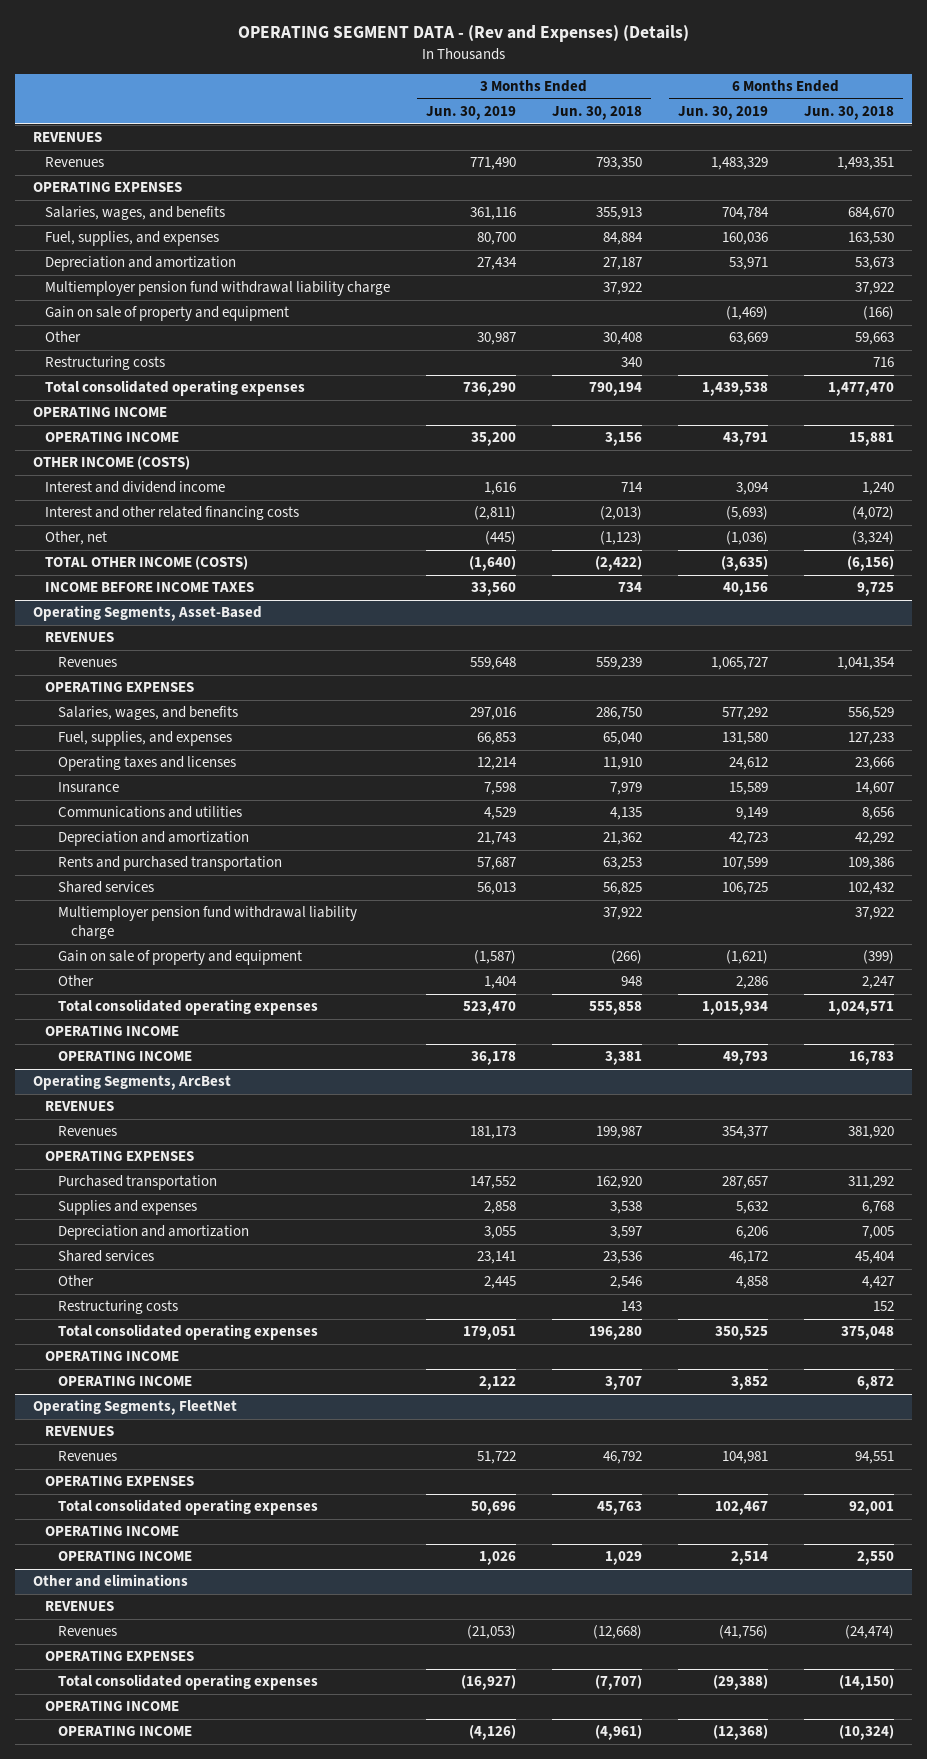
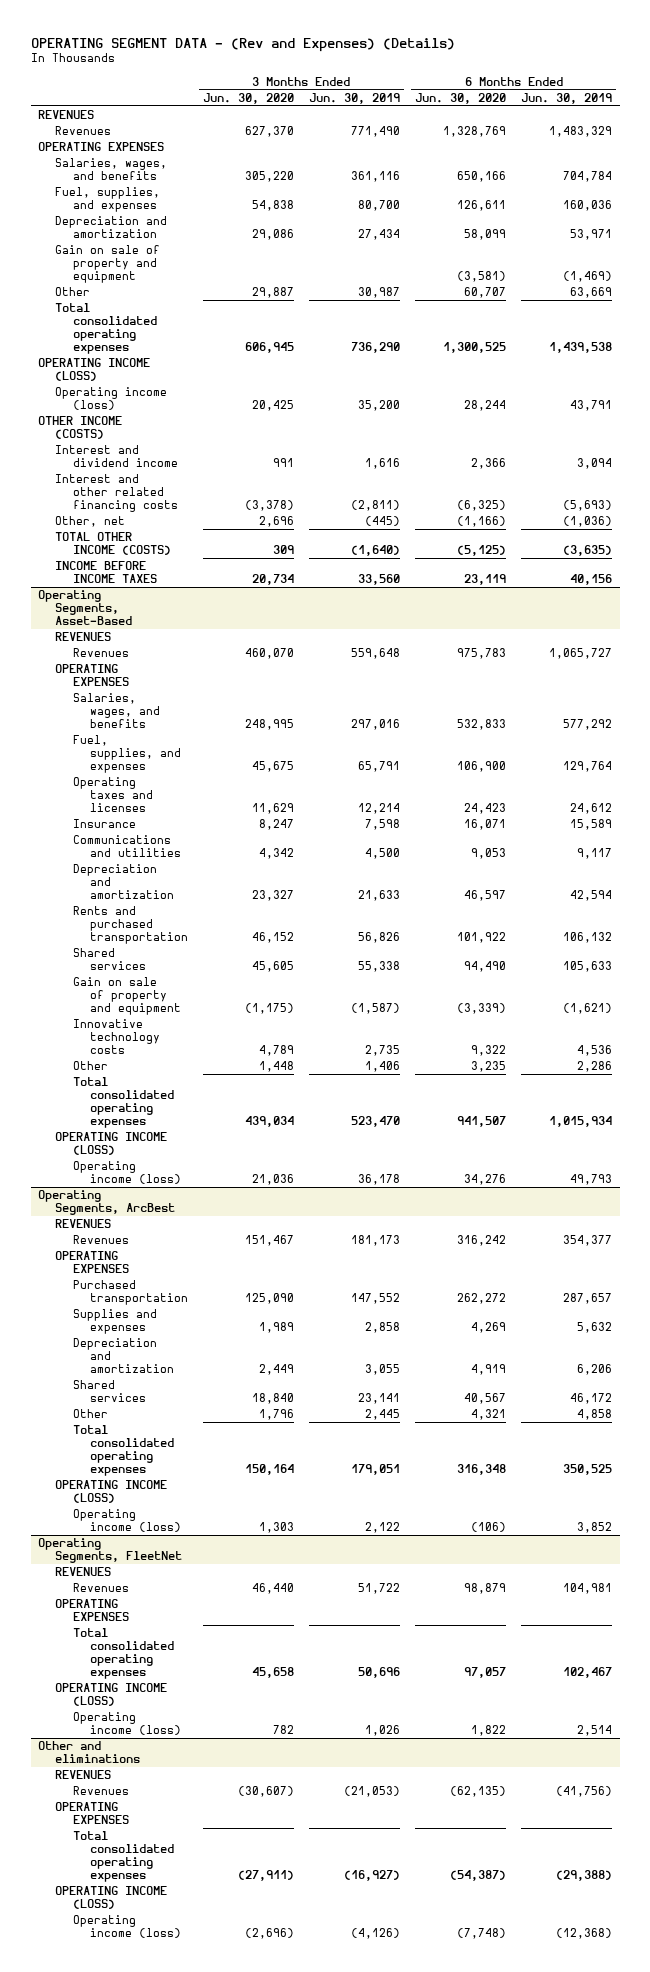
- | 3 Months Ended Jun. 30, 2019 | 3 Months Ended Jun. 30, 2018 | 6 Months Ended Jun. 30, 2019 | 6 Months Ended Jun. 30, 2018
+ | 3 Months Ended Jun. 30, 2020 | 3 Months Ended Jun. 30, 2019 | 6 Months Ended Jun. 30, 2020 | 6 Months Ended Jun. 30, 2019
- Multiemployer pension fund withdrawal liability charge | | 37,922 | | 37,922
- Restructuring costs | | 340 | | 716
- OPERATING INCOME
- OPERATING INCOME | 35,200 | 3,156 | 43,791 | 15,881
+ OPERATING INCOME (LOSS)
+ Operating income (loss) | 20,425 | 35,200 | 28,244 | 43,791
@ Operating Segments, Asset-Based
- Fuel, supplies, and expenses | 66,853 | 65,040 | 131,580 | 127,233
+ Fuel, supplies, and expenses | 45,675 | 65,791 | 106,900 | 129,764
- Communications and utilities | 4,529 | 4,135 | 9,149 | 8,656
- Depreciation and amortization | 21,743 | 21,362 | 42,723 | 42,292
- Rents and purchased transportation | 57,687 | 63,253 | 107,599 | 109,386
- Shared services | 56,013 | 56,825 | 106,725 | 102,432
- Multiemployer pension fund withdrawal liability charge | | 37,922 | | 37,922
+ Communications and utilities | 4,342 | 4,500 | 9,053 | 9,117
+ Depreciation and amortization | 23,327 | 21,633 | 46,597 | 42,594
+ Rents and purchased transportation | 46,152 | 56,826 | 101,922 | 106,132
+ Shared services | 45,605 | 55,338 | 94,490 | 105,633
- Other | 1,404 | 948 | 2,286 | 2,247
+ Innovative technology costs | 4,789 | 2,735 | 9,322 | 4,536
+ Other | 1,448 | 1,406 | 3,235 | 2,286
- OPERATING INCOME
- OPERATING INCOME | 36,178 | 3,381 | 49,793 | 16,783
+ OPERATING INCOME (LOSS)
+ Operating income (loss) | 21,036 | 36,178 | 34,276 | 49,793
@ Operating Segments, ArcBest
- Restructuring costs | | 143 | | 152
- OPERATING INCOME
- OPERATING INCOME | 2,122 | 3,707 | 3,852 | 6,872
+ OPERATING INCOME (LOSS)
+ Operating income (loss) | 1,303 | 2,122 | (106) | 3,852
@ Operating Segments, FleetNet
- OPERATING INCOME
- OPERATING INCOME | 1,026 | 1,029 | 2,514 | 2,550
+ OPERATING INCOME (LOSS)
+ Operating income (loss) | 782 | 1,026 | 1,822 | 2,514
@ Other and eliminations
- OPERATING INCOME
- OPERATING INCOME | (4,126) | (4,961) | (12,368) | (10,324)
+ OPERATING INCOME (LOSS)
+ Operating income (loss) | (2,696) | (4,126) | (7,748) | (12,368)

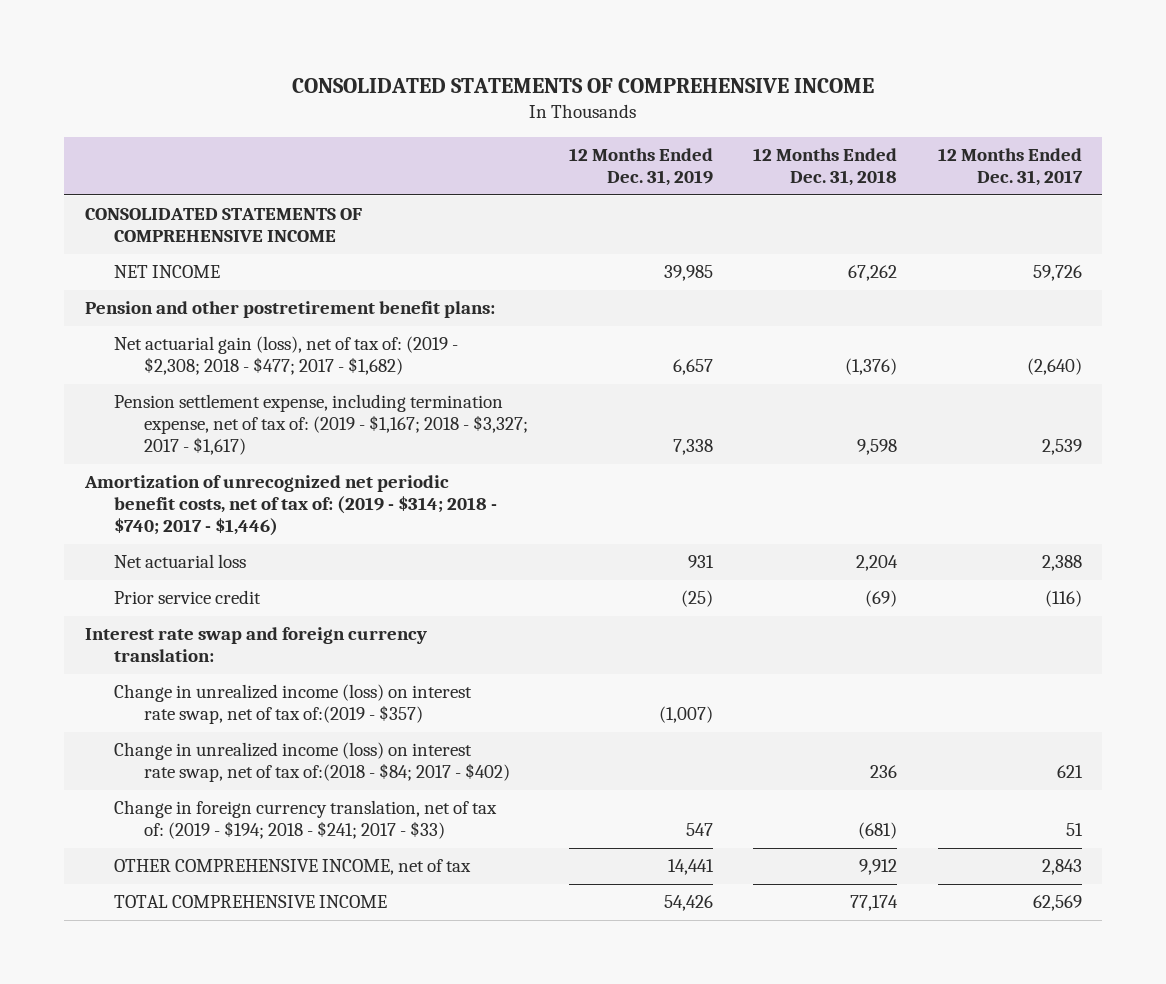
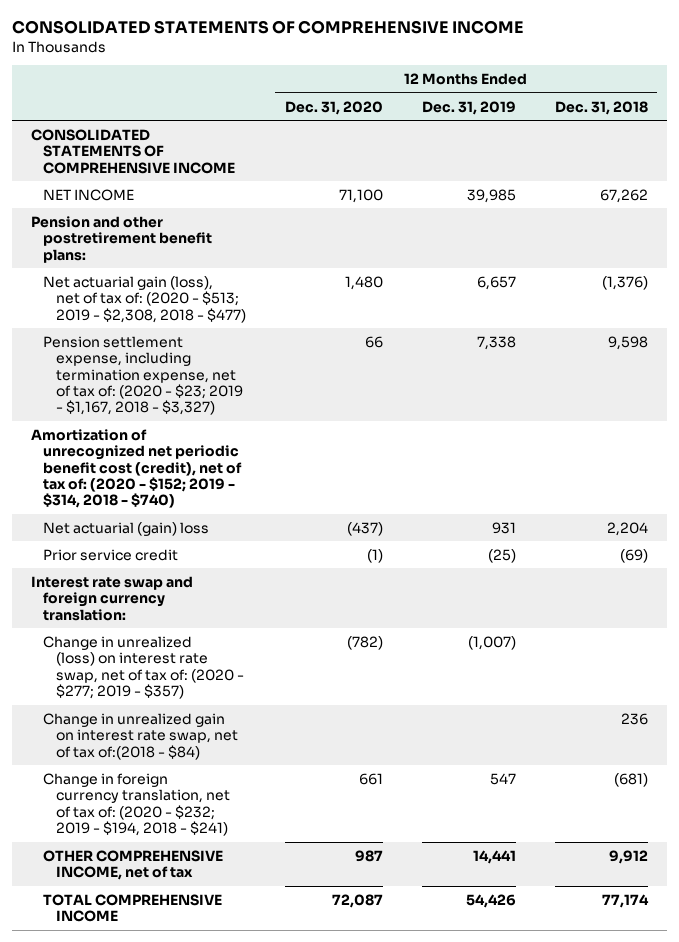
- | 12 Months Ended Dec. 31, 2019 | 12 Months Ended Dec. 31, 2018 | 12 Months Ended Dec. 31, 2017
+ | 12 Months Ended Dec. 31, 2020 | 12 Months Ended Dec. 31, 2019 | 12 Months Ended Dec. 31, 2018
- Net actuarial gain (loss), net of tax of: (2019 - $2,308; 2018 - $477; 2017 - $1,682) | 6,657 | (1,376) | (2,640)
- Pension settlement expense, including termination expense, net of tax of: (2019 - $1,167; 2018 - $3,327; 2017 - $1,617) | 7,338 | 9,598 | 2,539
- Amortization of unrecognized net periodic benefit costs, net of tax of: (2019 - $314; 2018 - $740; 2017 - $1,446)
- Net actuarial loss | 931 | 2,204 | 2,388
+ Net actuarial gain (loss), net of tax of: (2020 - $513; 2019 - $2,308, 2018 - $477) | 1,480 | 6,657 | (1,376)
+ Pension settlement expense, including termination expense, net of tax of: (2020 - $23; 2019 - $1,167, 2018 - $3,327) | 66 | 7,338 | 9,598
+ Amortization of unrecognized net periodic benefit cost (credit), net of tax of: (2020 - $152; 2019 - $314, 2018 - $740)
+ Net actuarial (gain) loss | (437) | 931 | 2,204
- Change in unrealized income (loss) on interest rate swap, net of tax of:(2019 - $357) | (1,007) | |
- Change in unrealized income (loss) on interest rate swap, net of tax of:(2018 - $84; 2017 - $402) | | 236 | 621
- Change in foreign currency translation, net of tax of: (2019 - $194; 2018 - $241; 2017 - $33) | 547 | (681) | 51
+ Change in unrealized (loss) on interest rate swap, net of tax of: (2020 - $277; 2019 - $357) | (782) | (1,007) |
+ Change in unrealized gain on interest rate swap, net of tax of:(2018 - $84) | | | 236
+ Change in foreign currency translation, net of tax of: (2020 - $232; 2019 - $194, 2018 - $241) | 661 | 547 | (681)

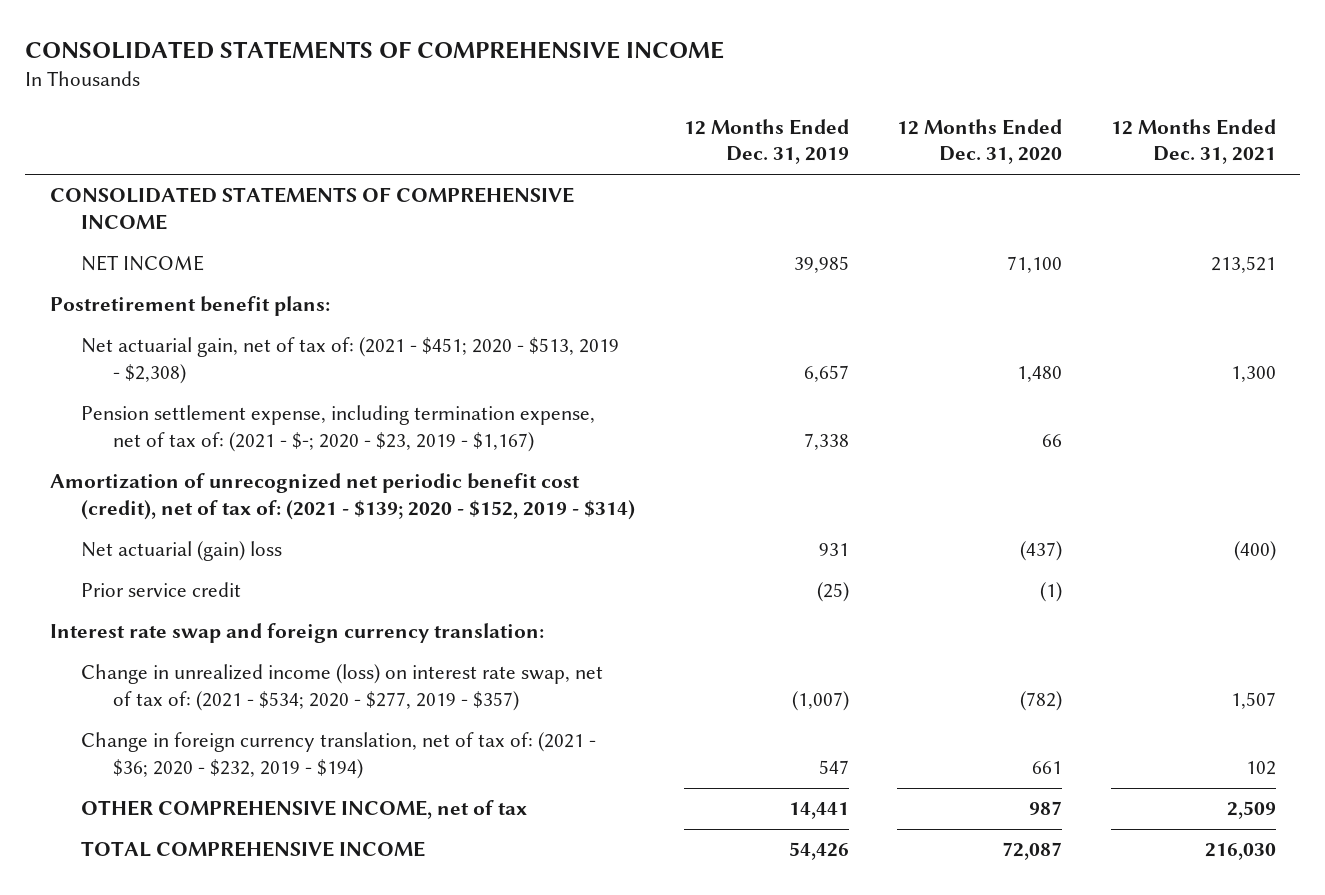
- | 12 Months Ended Dec. 31, 2020 | 12 Months Ended Dec. 31, 2019 | 12 Months Ended Dec. 31, 2018
+ | 12 Months Ended Dec. 31, 2019 | 12 Months Ended Dec. 31, 2020 | 12 Months Ended Dec. 31, 2021
- Pension and other postretirement benefit plans:
- Net actuarial gain (loss), net of tax of: (2020 - $513; 2019 - $2,308, 2018 - $477) | 1,480 | 6,657 | (1,376)
- Pension settlement expense, including termination expense, net of tax of: (2020 - $23; 2019 - $1,167, 2018 - $3,327) | 66 | 7,338 | 9,598
- Amortization of unrecognized net periodic benefit cost (credit), net of tax of: (2020 - $152; 2019 - $314, 2018 - $740)
+ Postretirement benefit plans:
+ Net actuarial gain, net of tax of: (2021 - $451; 2020 - $513, 2019 - $2,308) | 6,657 | 1,480 | 1,300
+ Pension settlement expense, including termination expense, net of tax of: (2021 - $-; 2020 - $23, 2019 - $1,167) | 7,338 | 66 |
+ Amortization of unrecognized net periodic benefit cost (credit), net of tax of: (2021 - $139; 2020 - $152, 2019 - $314)
- Change in unrealized (loss) on interest rate swap, net of tax of: (2020 - $277; 2019 - $357) | (782) | (1,007) |
- Change in unrealized gain on interest rate swap, net of tax of:(2018 - $84) | | | 236
- Change in foreign currency translation, net of tax of: (2020 - $232; 2019 - $194, 2018 - $241) | 661 | 547 | (681)
+ Change in unrealized income (loss) on interest rate swap, net of tax of: (2021 - $534; 2020 - $277, 2019 - $357) | (1,007) | (782) | 1,507
+ Change in foreign currency translation, net of tax of: (2021 - $36; 2020 - $232, 2019 - $194) | 547 | 661 | 102

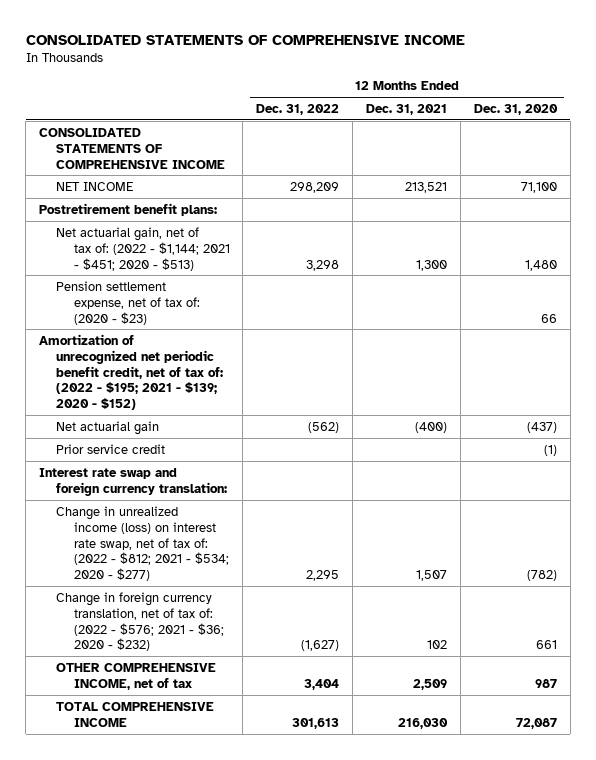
- | 12 Months Ended Dec. 31, 2019 | 12 Months Ended Dec. 31, 2020 | 12 Months Ended Dec. 31, 2021
+ | 12 Months Ended Dec. 31, 2022 | 12 Months Ended Dec. 31, 2021 | 12 Months Ended Dec. 31, 2020
- Net actuarial gain, net of tax of: (2021 - $451; 2020 - $513, 2019 - $2,308) | 6,657 | 1,480 | 1,300
- Pension settlement expense, including termination expense, net of tax of: (2021 - $-; 2020 - $23, 2019 - $1,167) | 7,338 | 66 |
- Amortization of unrecognized net periodic benefit cost (credit), net of tax of: (2021 - $139; 2020 - $152, 2019 - $314)
- Net actuarial (gain) loss | 931 | (437) | (400)
+ Net actuarial gain, net of tax of: (2022 - $1,144; 2021 - $451; 2020 - $513) | 3,298 | 1,300 | 1,480
+ Pension settlement expense, net of tax of: (2020 - $23) | | | 66
+ Amortization of unrecognized net periodic benefit credit, net of tax of: (2022 - $195; 2021 - $139; 2020 - $152)
+ Net actuarial gain | (562) | (400) | (437)
- Change in unrealized income (loss) on interest rate swap, net of tax of: (2021 - $534; 2020 - $277, 2019 - $357) | (1,007) | (782) | 1,507
- Change in foreign currency translation, net of tax of: (2021 - $36; 2020 - $232, 2019 - $194) | 547 | 661 | 102
+ Change in unrealized income (loss) on interest rate swap, net of tax of: (2022 - $812; 2021 - $534; 2020 - $277) | 2,295 | 1,507 | (782)
+ Change in foreign currency translation, net of tax of: (2022 - $576; 2021 - $36; 2020 - $232) | (1,627) | 102 | 661

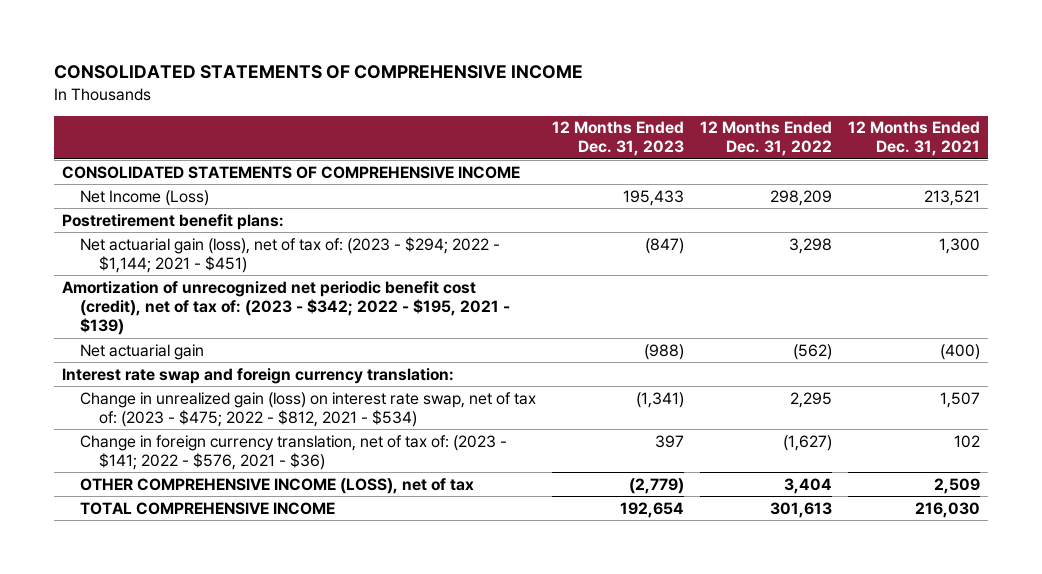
- | 12 Months Ended Dec. 31, 2022 | 12 Months Ended Dec. 31, 2021 | 12 Months Ended Dec. 31, 2020
+ | 12 Months Ended Dec. 31, 2023 | 12 Months Ended Dec. 31, 2022 | 12 Months Ended Dec. 31, 2021
- NET INCOME | 298,209 | 213,521 | 71,100
+ Net Income (Loss) | 195,433 | 298,209 | 213,521
- Net actuarial gain, net of tax of: (2022 - $1,144; 2021 - $451; 2020 - $513) | 3,298 | 1,300 | 1,480
- Pension settlement expense, net of tax of: (2020 - $23) | | | 66
- Amortization of unrecognized net periodic benefit credit, net of tax of: (2022 - $195; 2021 - $139; 2020 - $152)
+ Net actuarial gain (loss), net of tax of: (2023 - $294; 2022 - $1,144; 2021 - $451) | (847) | 3,298 | 1,300
+ Amortization of unrecognized net periodic benefit cost (credit), net of tax of: (2023 - $342; 2022 - $195, 2021 - $139)
- Prior service credit | | | (1)
- Change in unrealized income (loss) on interest rate swap, net of tax of: (2022 - $812; 2021 - $534; 2020 - $277) | 2,295 | 1,507 | (782)
- Change in foreign currency translation, net of tax of: (2022 - $576; 2021 - $36; 2020 - $232) | (1,627) | 102 | 661
- OTHER COMPREHENSIVE INCOME, net of tax | 3,404 | 2,509 | 987
+ Change in unrealized gain (loss) on interest rate swap, net of tax of: (2023 - $475; 2022 - $812, 2021 - $534) | (1,341) | 2,295 | 1,507
+ Change in foreign currency translation, net of tax of: (2023 - $141; 2022 - $576, 2021 - $36) | 397 | (1,627) | 102
+ OTHER COMPREHENSIVE INCOME (LOSS), net of tax | (2,779) | 3,404 | 2,509

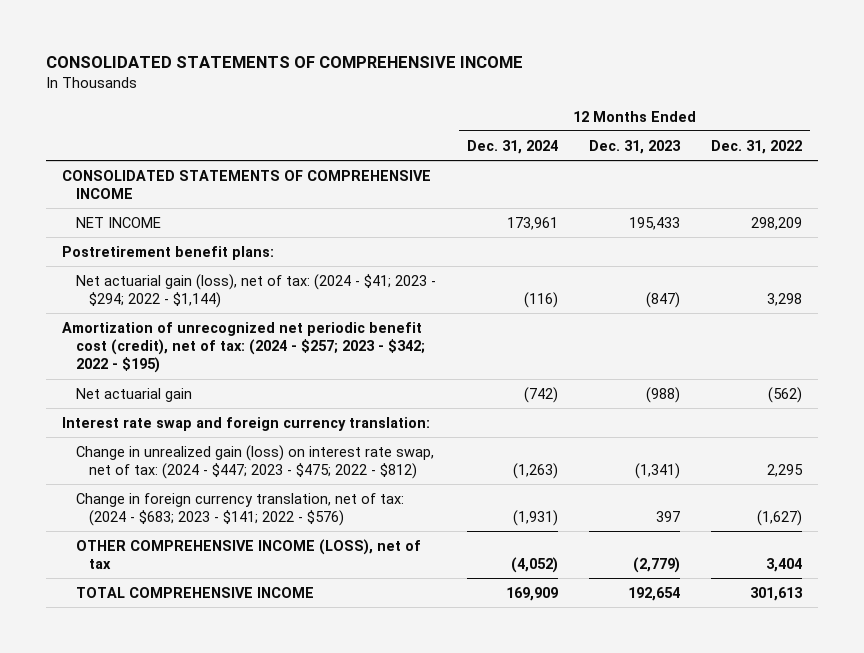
- | 12 Months Ended Dec. 31, 2023 | 12 Months Ended Dec. 31, 2022 | 12 Months Ended Dec. 31, 2021
+ | 12 Months Ended Dec. 31, 2024 | 12 Months Ended Dec. 31, 2023 | 12 Months Ended Dec. 31, 2022
- Net Income (Loss) | 195,433 | 298,209 | 213,521
+ NET INCOME | 173,961 | 195,433 | 298,209
- Net actuarial gain (loss), net of tax of: (2023 - $294; 2022 - $1,144; 2021 - $451) | (847) | 3,298 | 1,300
- Amortization of unrecognized net periodic benefit cost (credit), net of tax of: (2023 - $342; 2022 - $195, 2021 - $139)
+ Net actuarial gain (loss), net of tax: (2024 - $41; 2023 - $294; 2022 - $1,144) | (116) | (847) | 3,298
+ Amortization of unrecognized net periodic benefit cost (credit), net of tax: (2024 - $257; 2023 - $342; 2022 - $195)
- Change in unrealized gain (loss) on interest rate swap, net of tax of: (2023 - $475; 2022 - $812, 2021 - $534) | (1,341) | 2,295 | 1,507
- Change in foreign currency translation, net of tax of: (2023 - $141; 2022 - $576, 2021 - $36) | 397 | (1,627) | 102
+ Change in unrealized gain (loss) on interest rate swap, net of tax: (2024 - $447; 2023 - $475; 2022 - $812) | (1,263) | (1,341) | 2,295
+ Change in foreign currency translation, net of tax: (2024 - $683; 2023 - $141; 2022 - $576) | (1,931) | 397 | (1,627)

